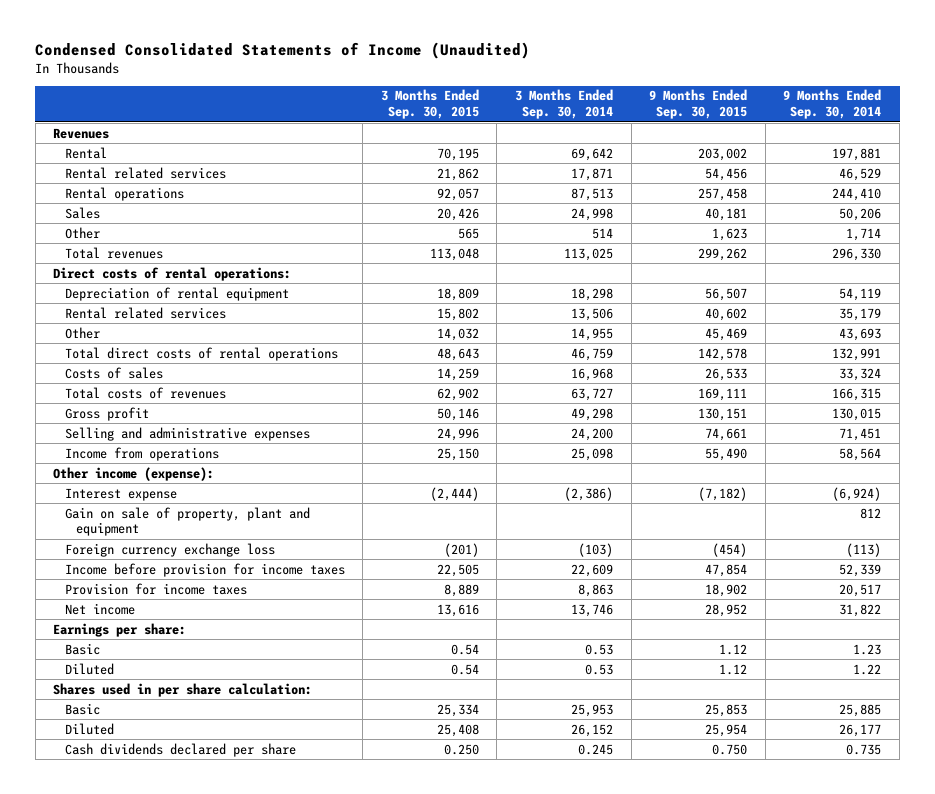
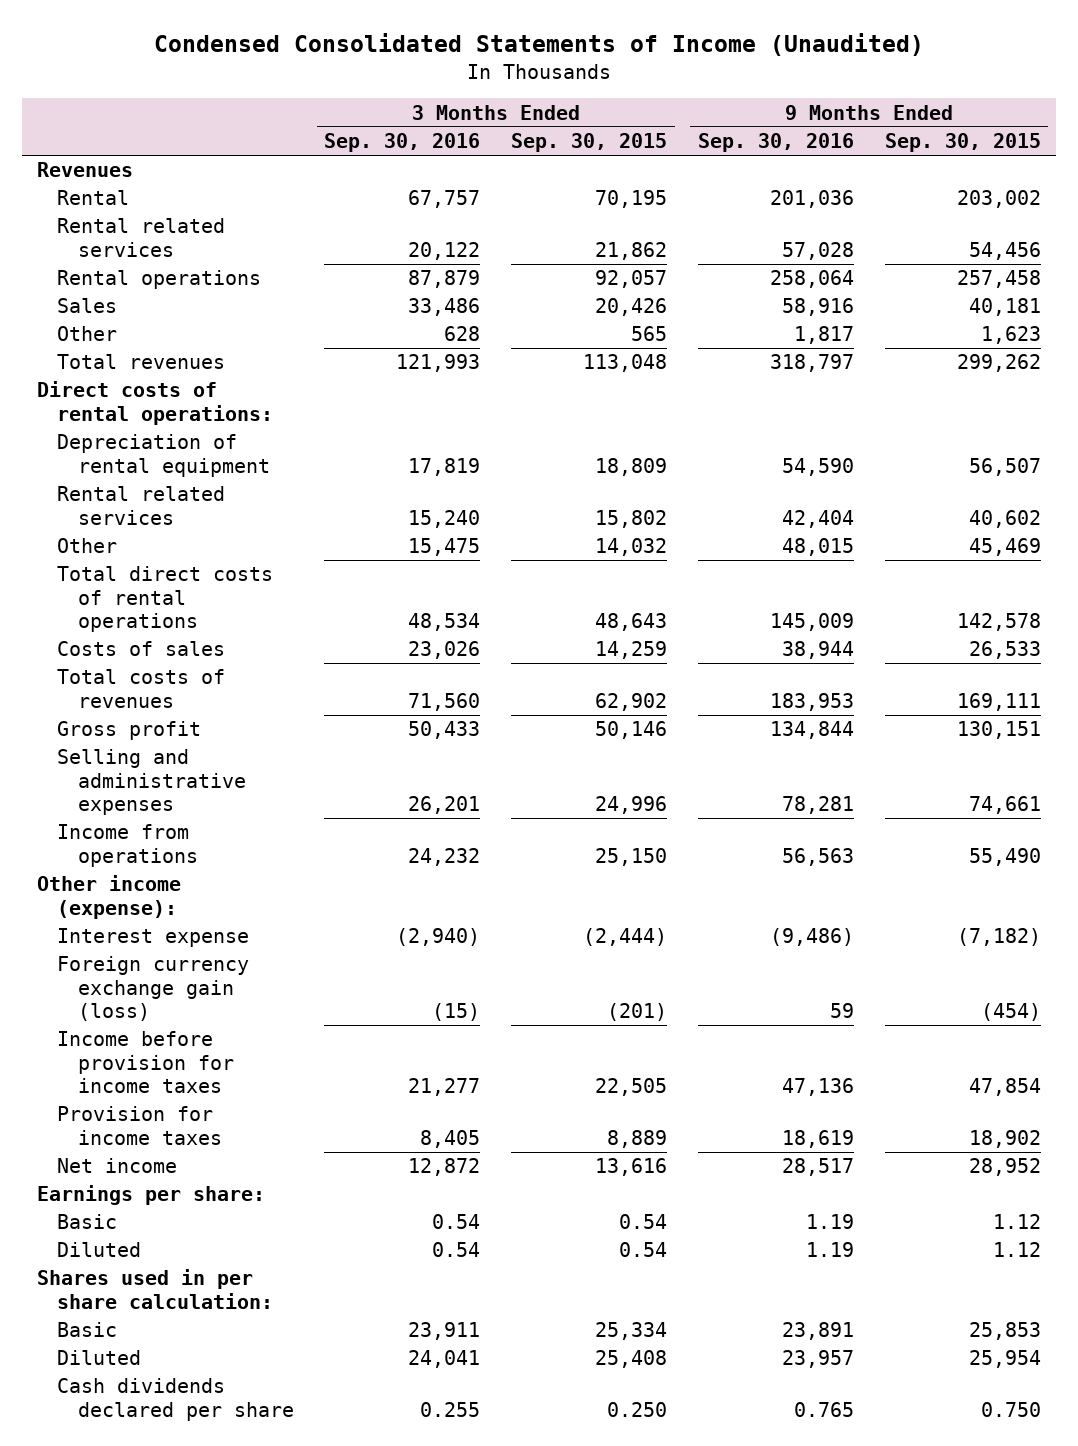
- | 3 Months Ended Sep. 30, 2015 | 3 Months Ended Sep. 30, 2014 | 9 Months Ended Sep. 30, 2015 | 9 Months Ended Sep. 30, 2014
+ | 3 Months Ended Sep. 30, 2016 | 3 Months Ended Sep. 30, 2015 | 9 Months Ended Sep. 30, 2016 | 9 Months Ended Sep. 30, 2015
- Gain on sale of property, plant and equipment | | | | 812
- Foreign currency exchange loss | (201) | (103) | (454) | (113)
+ Foreign currency exchange gain (loss) | (15) | (201) | 59 | (454)

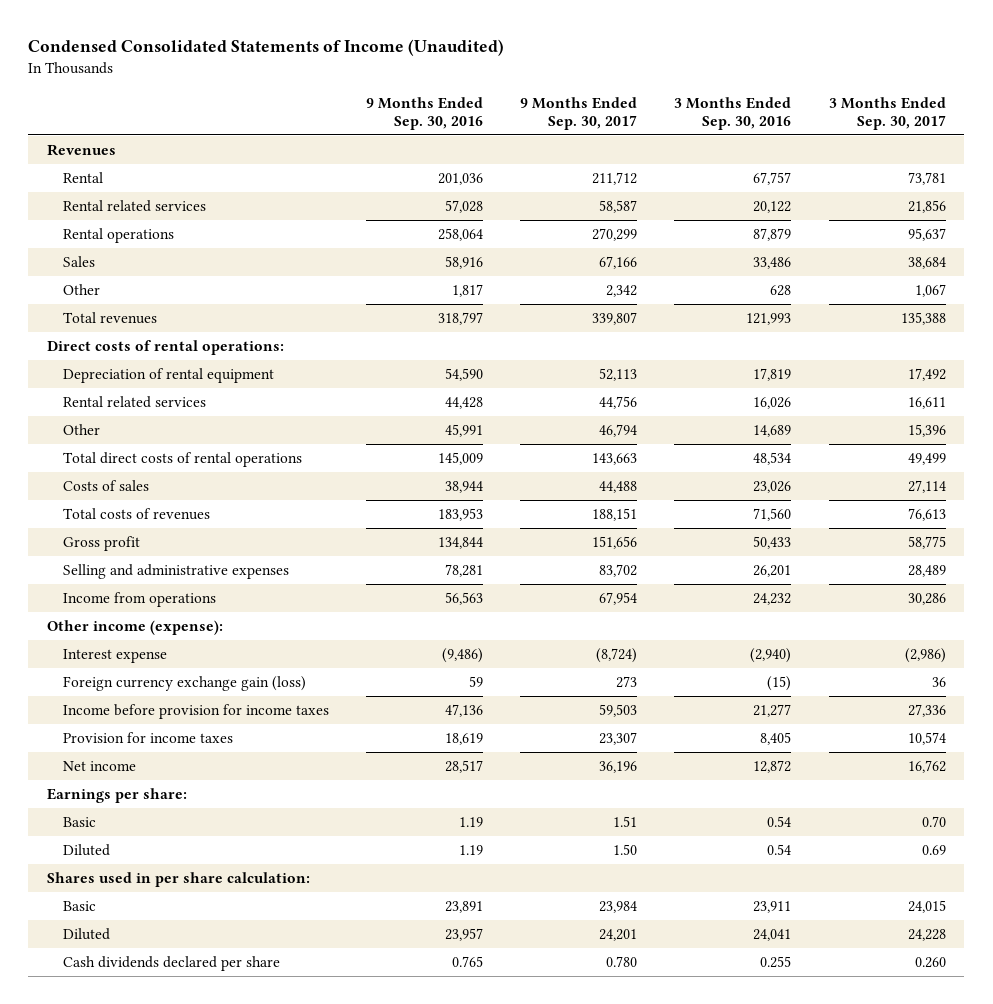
- | 3 Months Ended Sep. 30, 2016 | 3 Months Ended Sep. 30, 2015 | 9 Months Ended Sep. 30, 2016 | 9 Months Ended Sep. 30, 2015
+ | 9 Months Ended Sep. 30, 2016 | 9 Months Ended Sep. 30, 2017 | 3 Months Ended Sep. 30, 2016 | 3 Months Ended Sep. 30, 2017
- Rental related services | 15,240 | 15,802 | 42,404 | 40,602
- Other | 15,475 | 14,032 | 48,015 | 45,469
+ Rental related services | 44,428 | 44,756 | 16,026 | 16,611
+ Other | 45,991 | 46,794 | 14,689 | 15,396

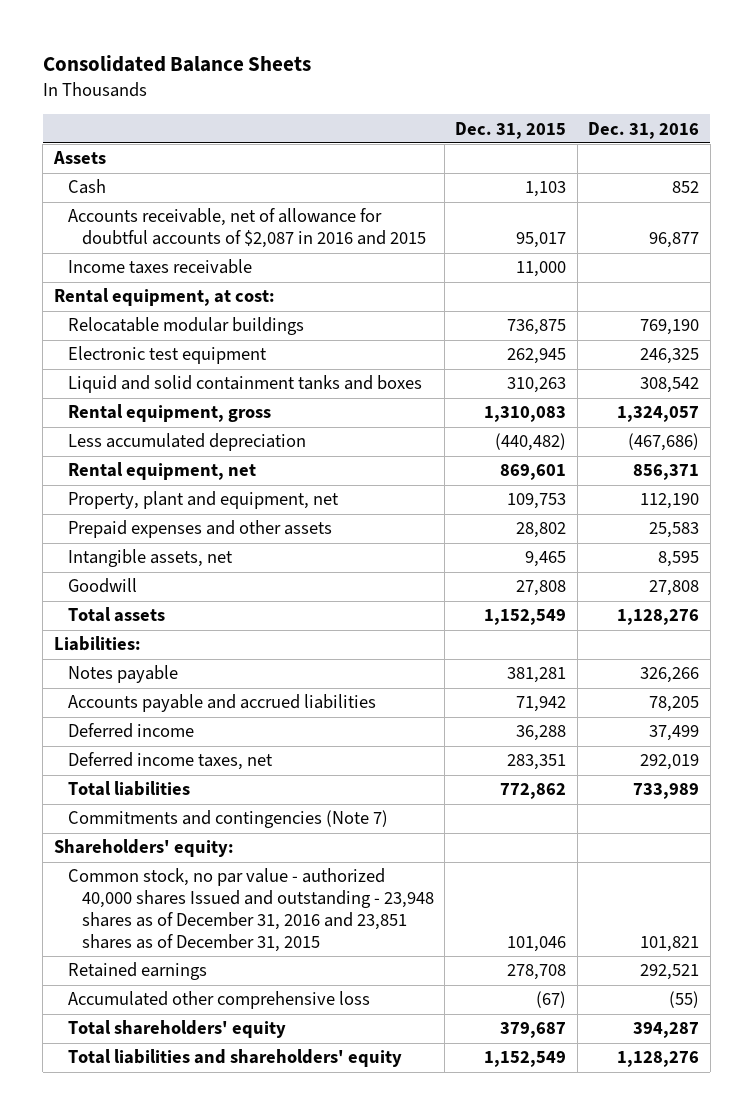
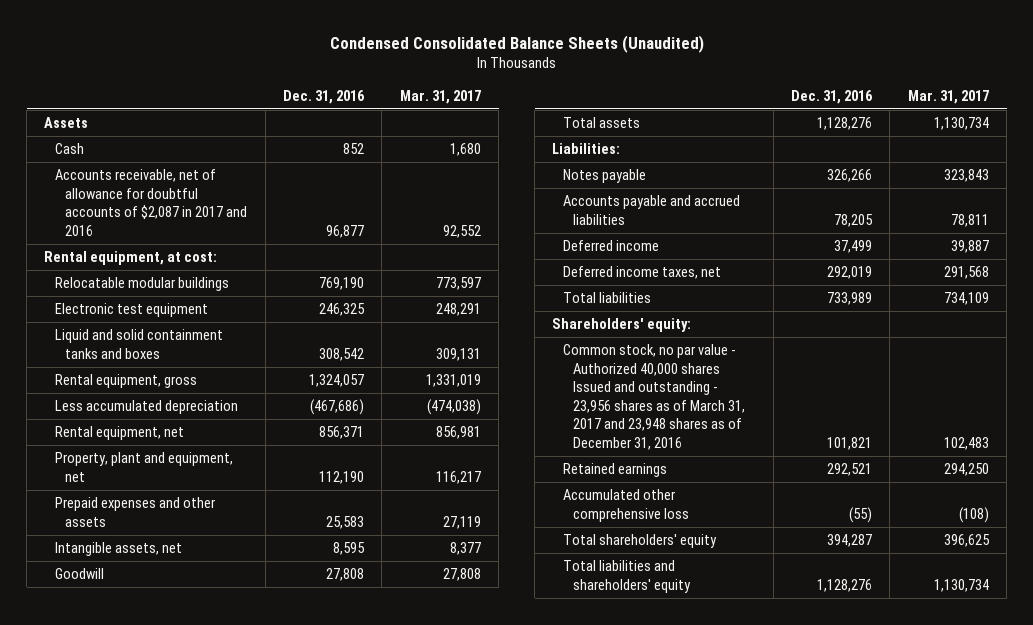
- Consolidated Balance Sheets
+ Condensed Consolidated Balance Sheets (Unaudited)
- | Dec. 31, 2015 | Dec. 31, 2016
+ | Dec. 31, 2016 | Mar. 31, 2017
- Accounts receivable, net of allowance for doubtful accounts of $2,087 in 2016 and 2015 | 95,017 | 96,877
- Income taxes receivable | 11,000 |
+ Accounts receivable, net of allowance for doubtful accounts of $2,087 in 2017 and 2016 | 96,877 | 92,552
- Commitments and contingencies (Note 7)
- Common stock, no par value - authorized 40,000 shares Issued and outstanding - 23,948 shares as of December 31, 2016 and 23,851 shares as of December 31, 2015 | 101,046 | 101,821
+ Common stock, no par value - Authorized 40,000 shares Issued and outstanding - 23,956 shares as of March 31, 2017 and 23,948 shares as of December 31, 2016 | 101,821 | 102,483

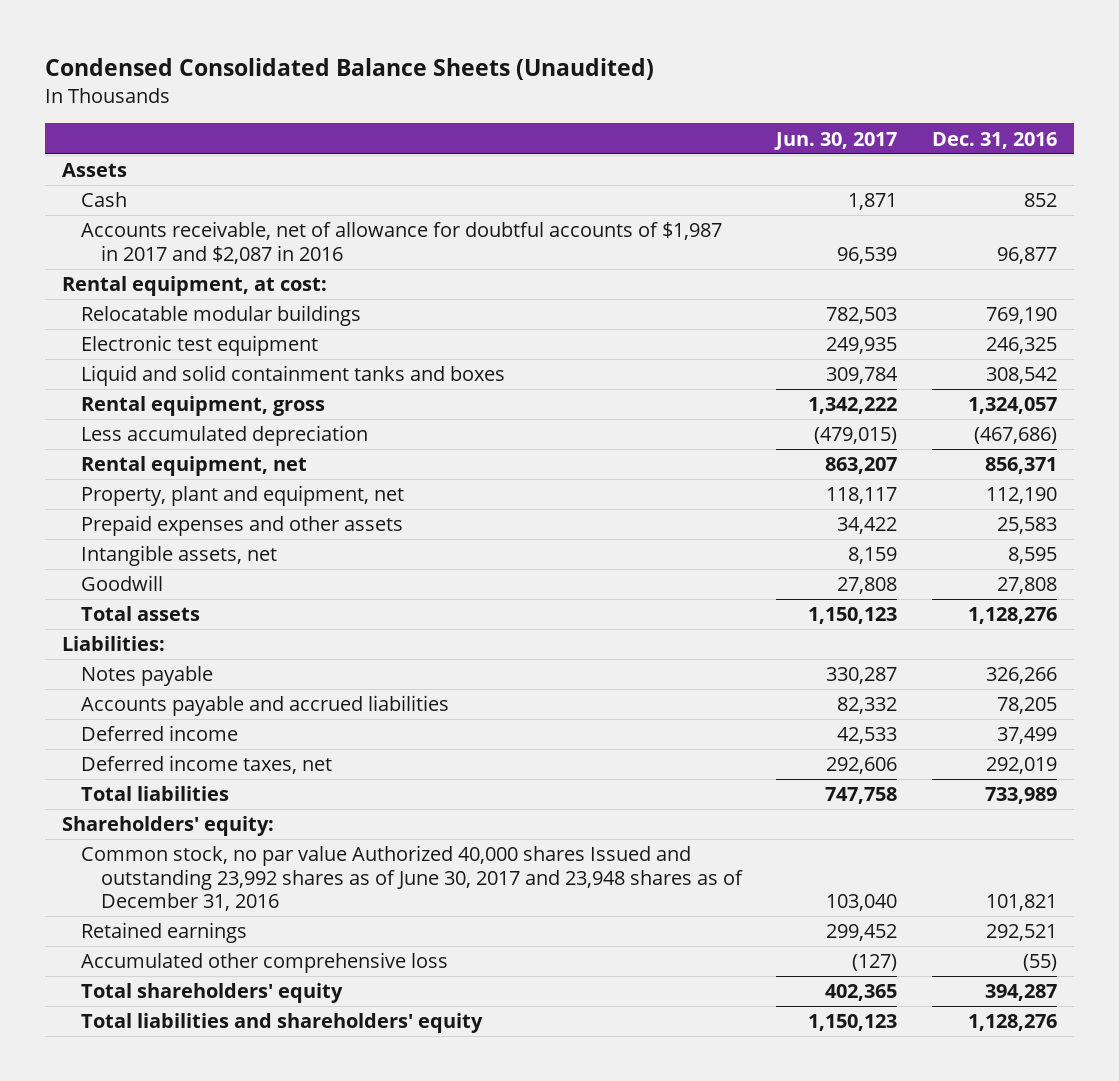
- | Dec. 31, 2016 | Mar. 31, 2017
+ | Jun. 30, 2017 | Dec. 31, 2016
- Accounts receivable, net of allowance for doubtful accounts of $2,087 in 2017 and 2016 | 96,877 | 92,552
+ Accounts receivable, net of allowance for doubtful accounts of $1,987 in 2017 and $2,087 in 2016 | 96,539 | 96,877
- Common stock, no par value - Authorized 40,000 shares Issued and outstanding - 23,956 shares as of March 31, 2017 and 23,948 shares as of December 31, 2016 | 101,821 | 102,483
+ Common stock, no par value Authorized 40,000 shares Issued and outstanding 23,992 shares as of June 30, 2017 and 23,948 shares as of December 31, 2016 | 103,040 | 101,821

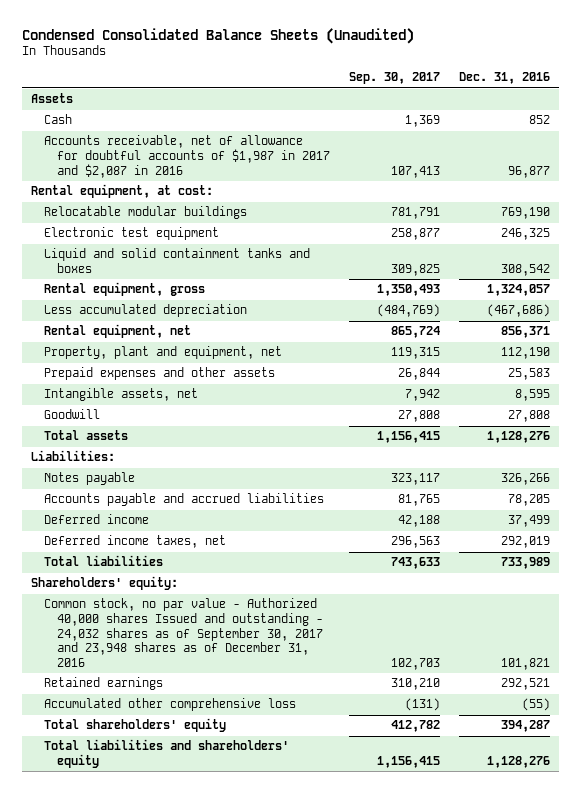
- | Jun. 30, 2017 | Dec. 31, 2016
+ | Sep. 30, 2017 | Dec. 31, 2016
- Common stock, no par value Authorized 40,000 shares Issued and outstanding 23,992 shares as of June 30, 2017 and 23,948 shares as of December 31, 2016 | 103,040 | 101,821
+ Common stock, no par value - Authorized 40,000 shares Issued and outstanding - 24,032 shares as of September 30, 2017 and 23,948 shares as of December 31, 2016 | 102,703 | 101,821

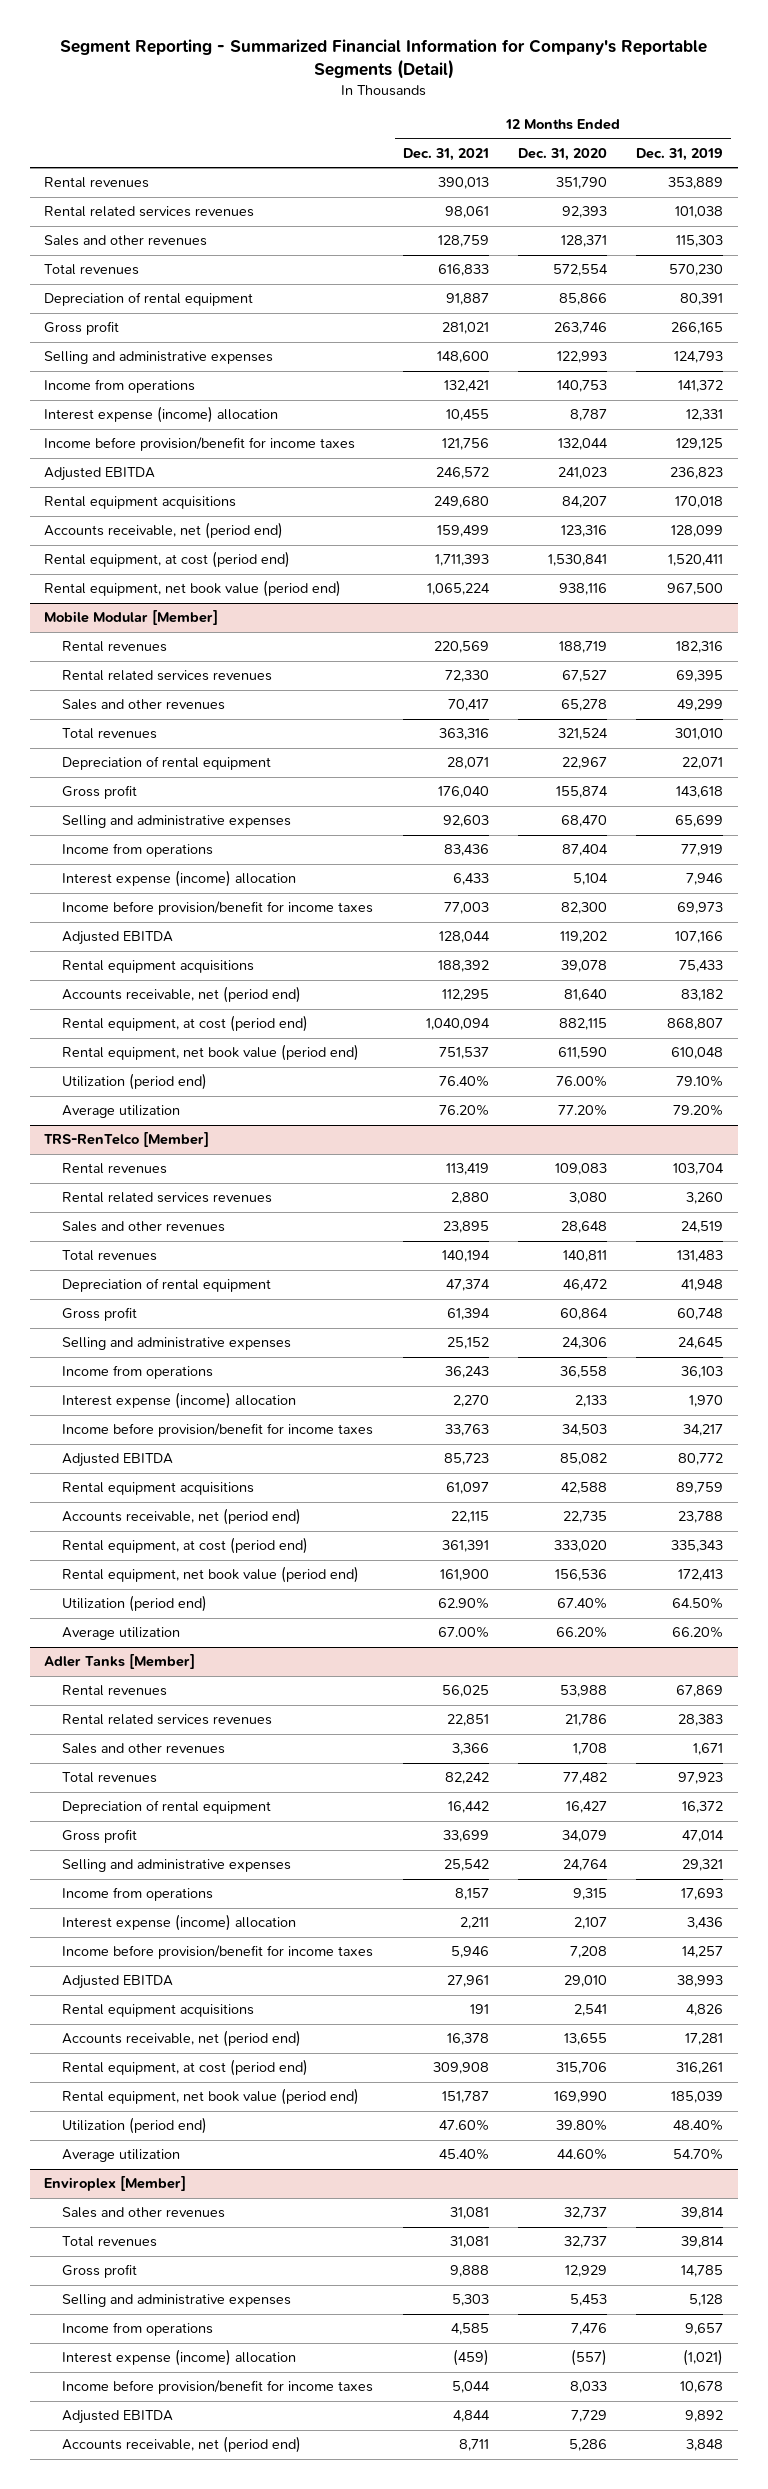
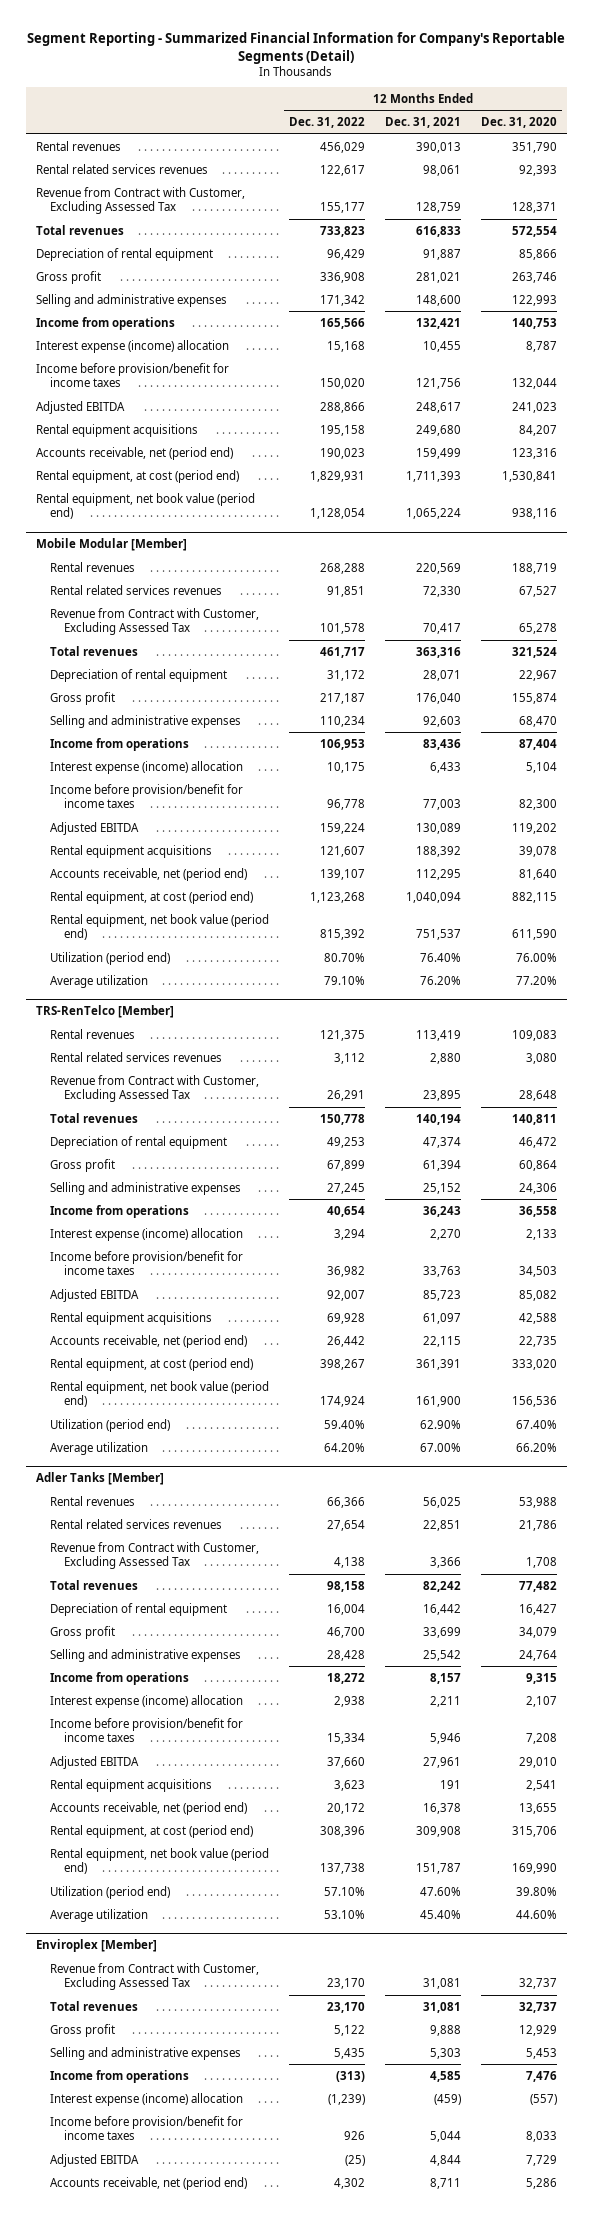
- | 12 Months Ended Dec. 31, 2021 | 12 Months Ended Dec. 31, 2020 | 12 Months Ended Dec. 31, 2019
+ | 12 Months Ended Dec. 31, 2022 | 12 Months Ended Dec. 31, 2021 | 12 Months Ended Dec. 31, 2020
- Sales and other revenues | 128,759 | 128,371 | 115,303
+ Revenue from Contract with Customer, Excluding Assessed Tax | 155,177 | 128,759 | 128,371
- Adjusted EBITDA | 246,572 | 241,023 | 236,823
+ Adjusted EBITDA | 288,866 | 248,617 | 241,023
@ Mobile Modular [Member]
- Sales and other revenues | 70,417 | 65,278 | 49,299
+ Revenue from Contract with Customer, Excluding Assessed Tax | 101,578 | 70,417 | 65,278
- Adjusted EBITDA | 128,044 | 119,202 | 107,166
+ Adjusted EBITDA | 159,224 | 130,089 | 119,202
@ TRS-RenTelco [Member]
- Sales and other revenues | 23,895 | 28,648 | 24,519
+ Revenue from Contract with Customer, Excluding Assessed Tax | 26,291 | 23,895 | 28,648
@ Adler Tanks [Member]
- Sales and other revenues | 3,366 | 1,708 | 1,671
+ Revenue from Contract with Customer, Excluding Assessed Tax | 4,138 | 3,366 | 1,708
@ Enviroplex [Member]
- Sales and other revenues | 31,081 | 32,737 | 39,814
+ Revenue from Contract with Customer, Excluding Assessed Tax | 23,170 | 31,081 | 32,737

